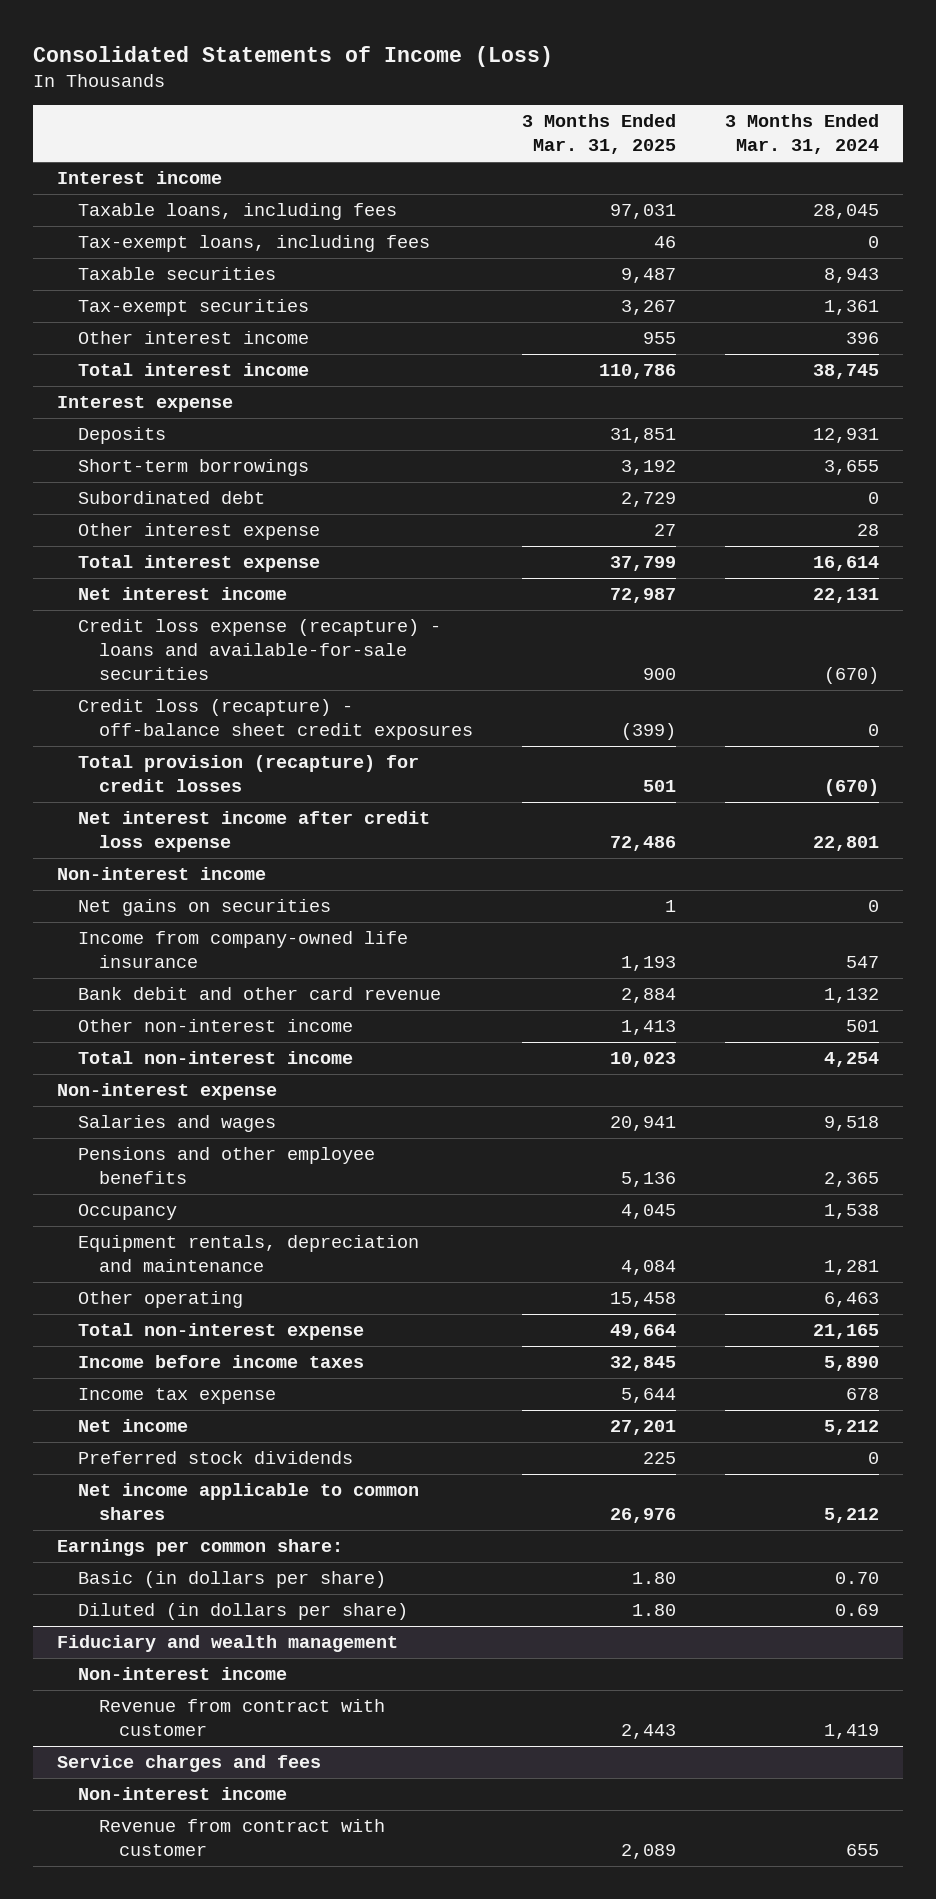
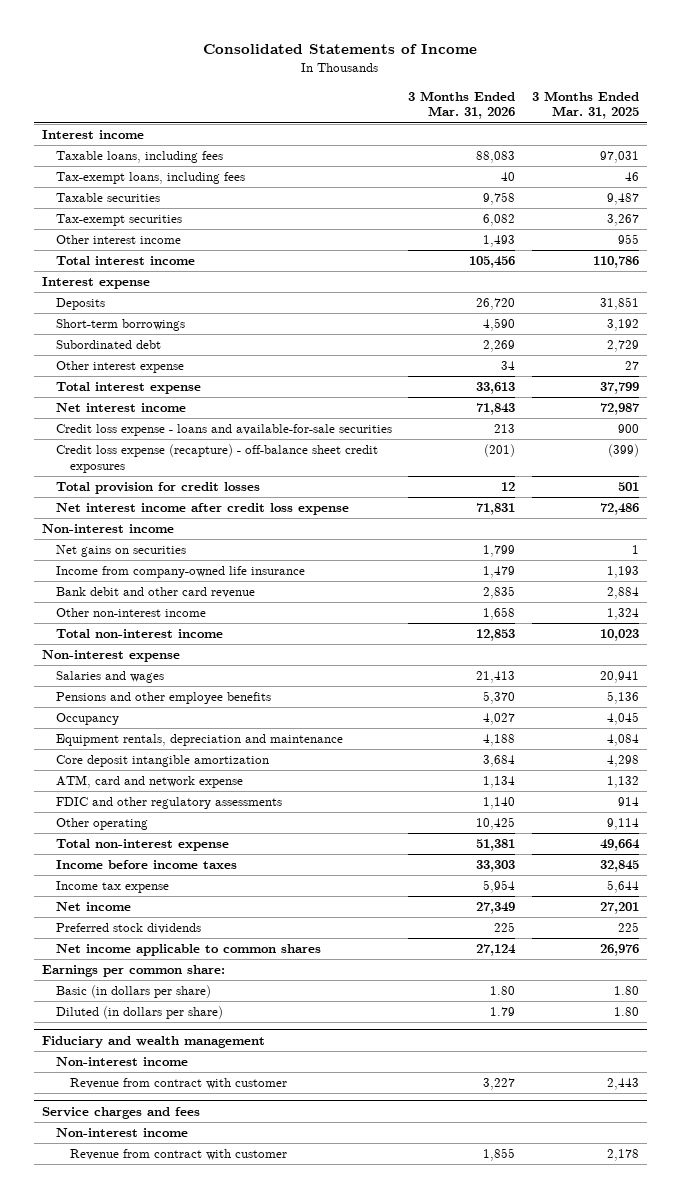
- Consolidated Statements of Income (Loss)
+ Consolidated Statements of Income
- | 3 Months Ended Mar. 31, 2025 | 3 Months Ended Mar. 31, 2024
+ | 3 Months Ended Mar. 31, 2026 | 3 Months Ended Mar. 31, 2025
- Credit loss expense (recapture) - loans and available-for-sale securities | 900 | (670)
- Credit loss (recapture) - off-balance sheet credit exposures | (399) | 0
- Total provision (recapture) for credit losses | 501 | (670)
+ Credit loss expense - loans and available-for-sale securities | 213 | 900
+ Credit loss expense (recapture) - off-balance sheet credit exposures | (201) | (399)
+ Total provision for credit losses | 12 | 501
- Other non-interest income | 1,413 | 501
+ Other non-interest income | 1,658 | 1,324
- Other operating | 15,458 | 6,463
+ Core deposit intangible amortization | 3,684 | 4,298
+ ATM, card and network expense | 1,134 | 1,132
+ FDIC and other regulatory assessments | 1,140 | 914
+ Other operating | 10,425 | 9,114
@ Service charges and fees
- Revenue from contract with customer | 2,089 | 655
+ Revenue from contract with customer | 1,855 | 2,178

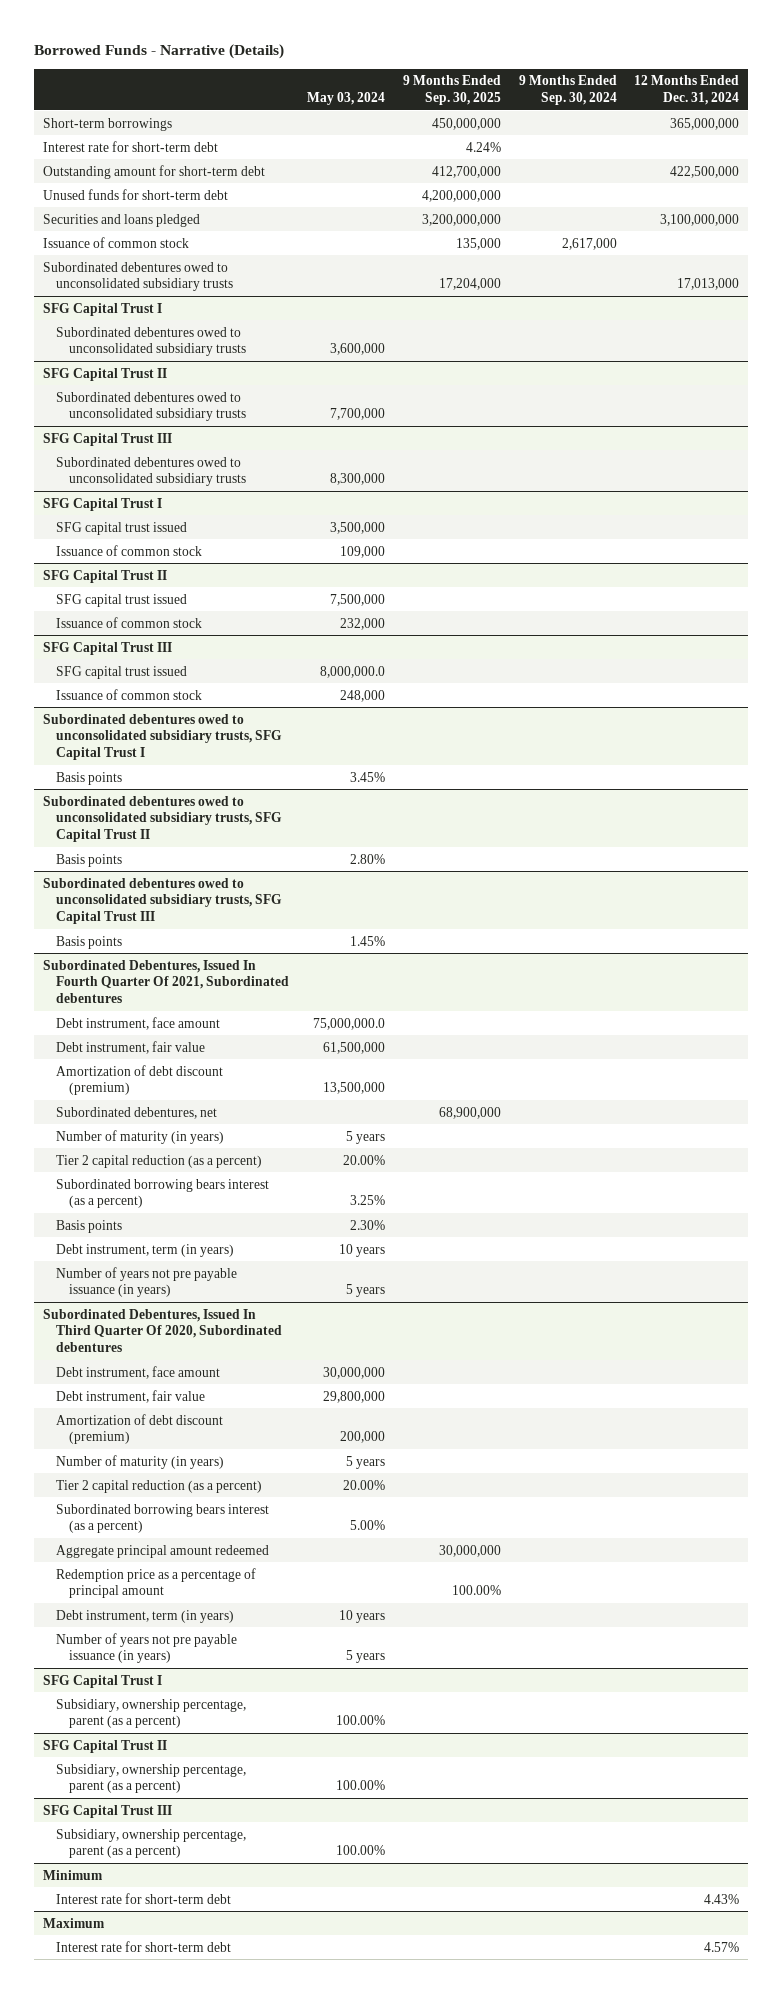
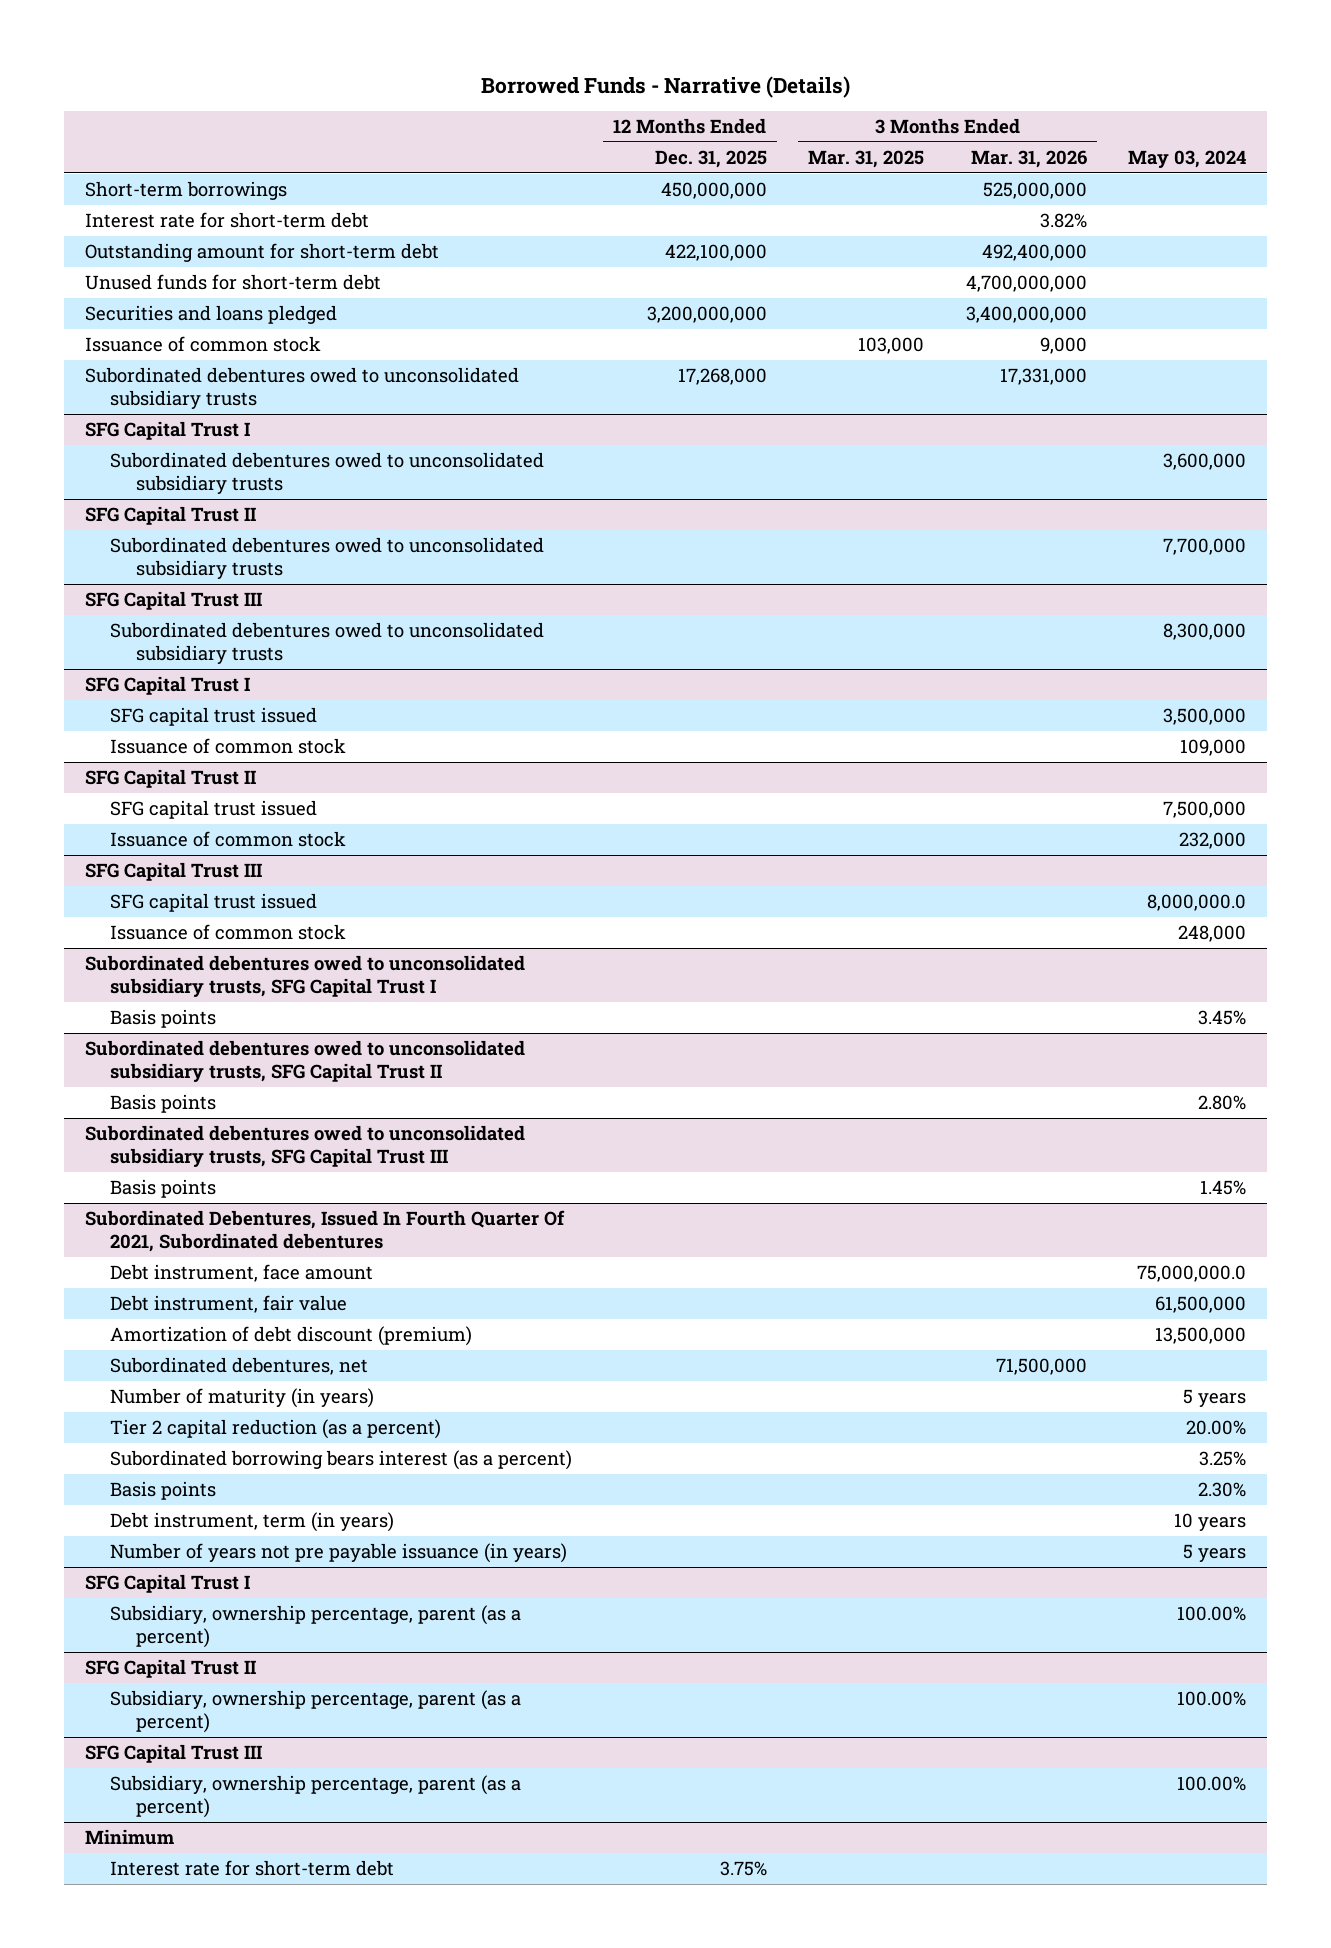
- | May 03, 2024 | 9 Months Ended Sep. 30, 2025 | 9 Months Ended Sep. 30, 2024 | 12 Months Ended Dec. 31, 2024
+ | 12 Months Ended Dec. 31, 2025 | 3 Months Ended Mar. 31, 2025 | 3 Months Ended Mar. 31, 2026 | May 03, 2024
- Subordinated Debentures, Issued In Third Quarter Of 2020, Subordinated debentures
- Debt instrument, face amount | 30,000,000 | | |
- Debt instrument, fair value | 29,800,000 | | |
- Amortization of debt discount (premium) | 200,000 | | |
- Number of maturity (in years) | 5 years | | |
- Tier 2 capital reduction (as a percent) | 20.00% | | |
- Subordinated borrowing bears interest (as a percent) | 5.00% | | |
- Aggregate principal amount redeemed | | 30,000,000 | |
- Redemption price as a percentage of principal amount | | 100.00% | |
- Debt instrument, term (in years) | 10 years | | |
- Number of years not pre payable issuance (in years) | 5 years | | |
- Maximum
- Interest rate for short-term debt | | | | 4.57%

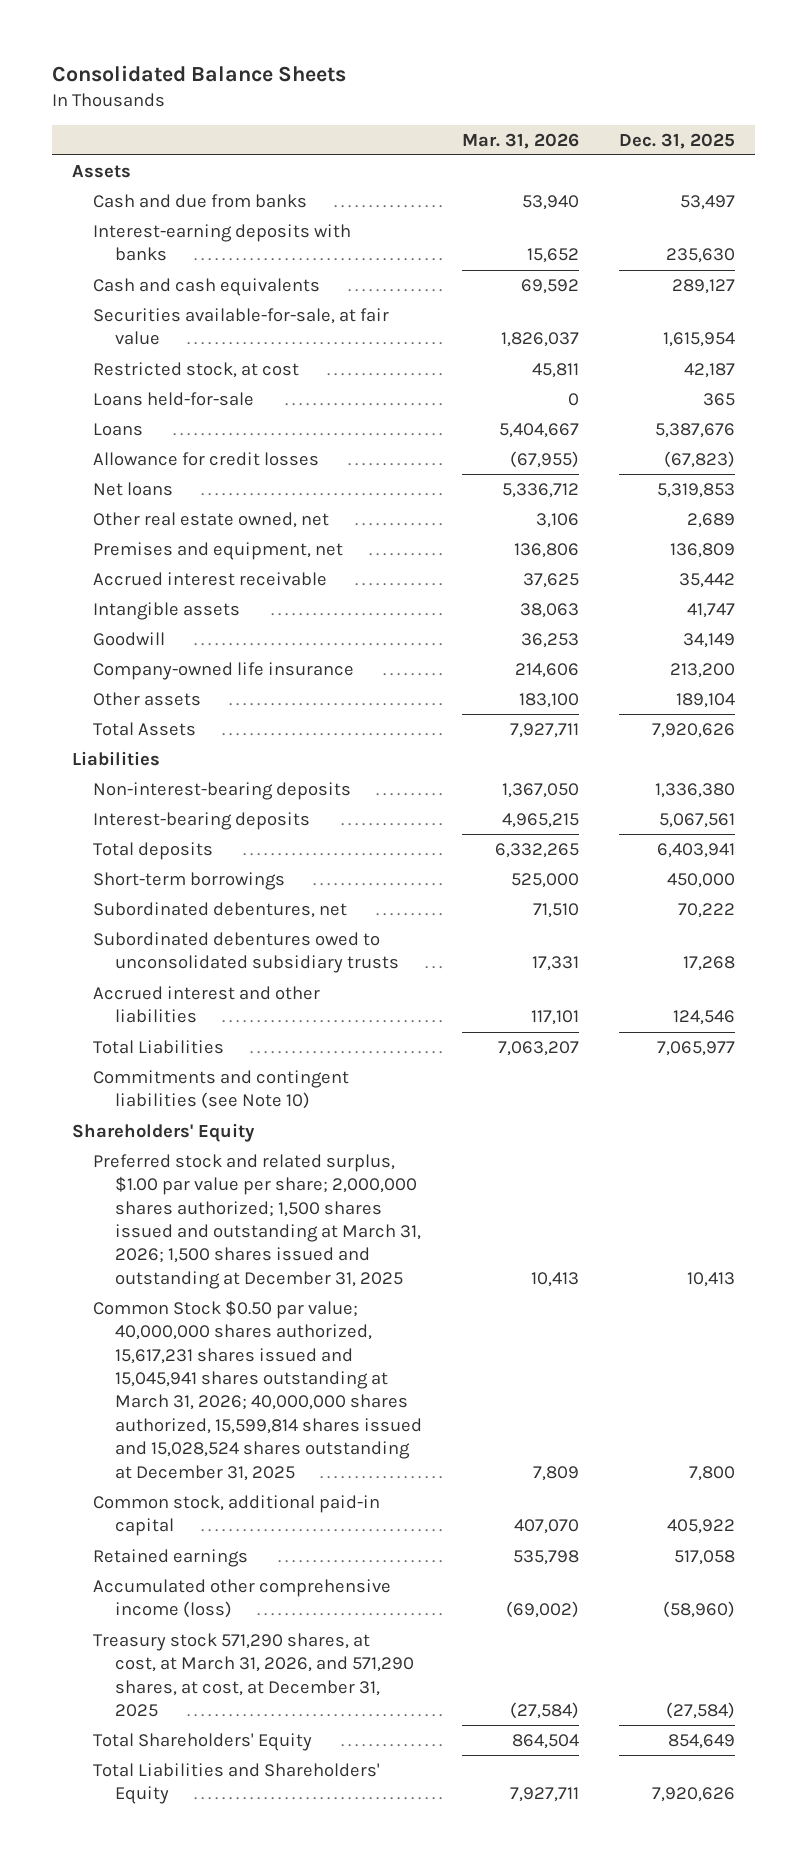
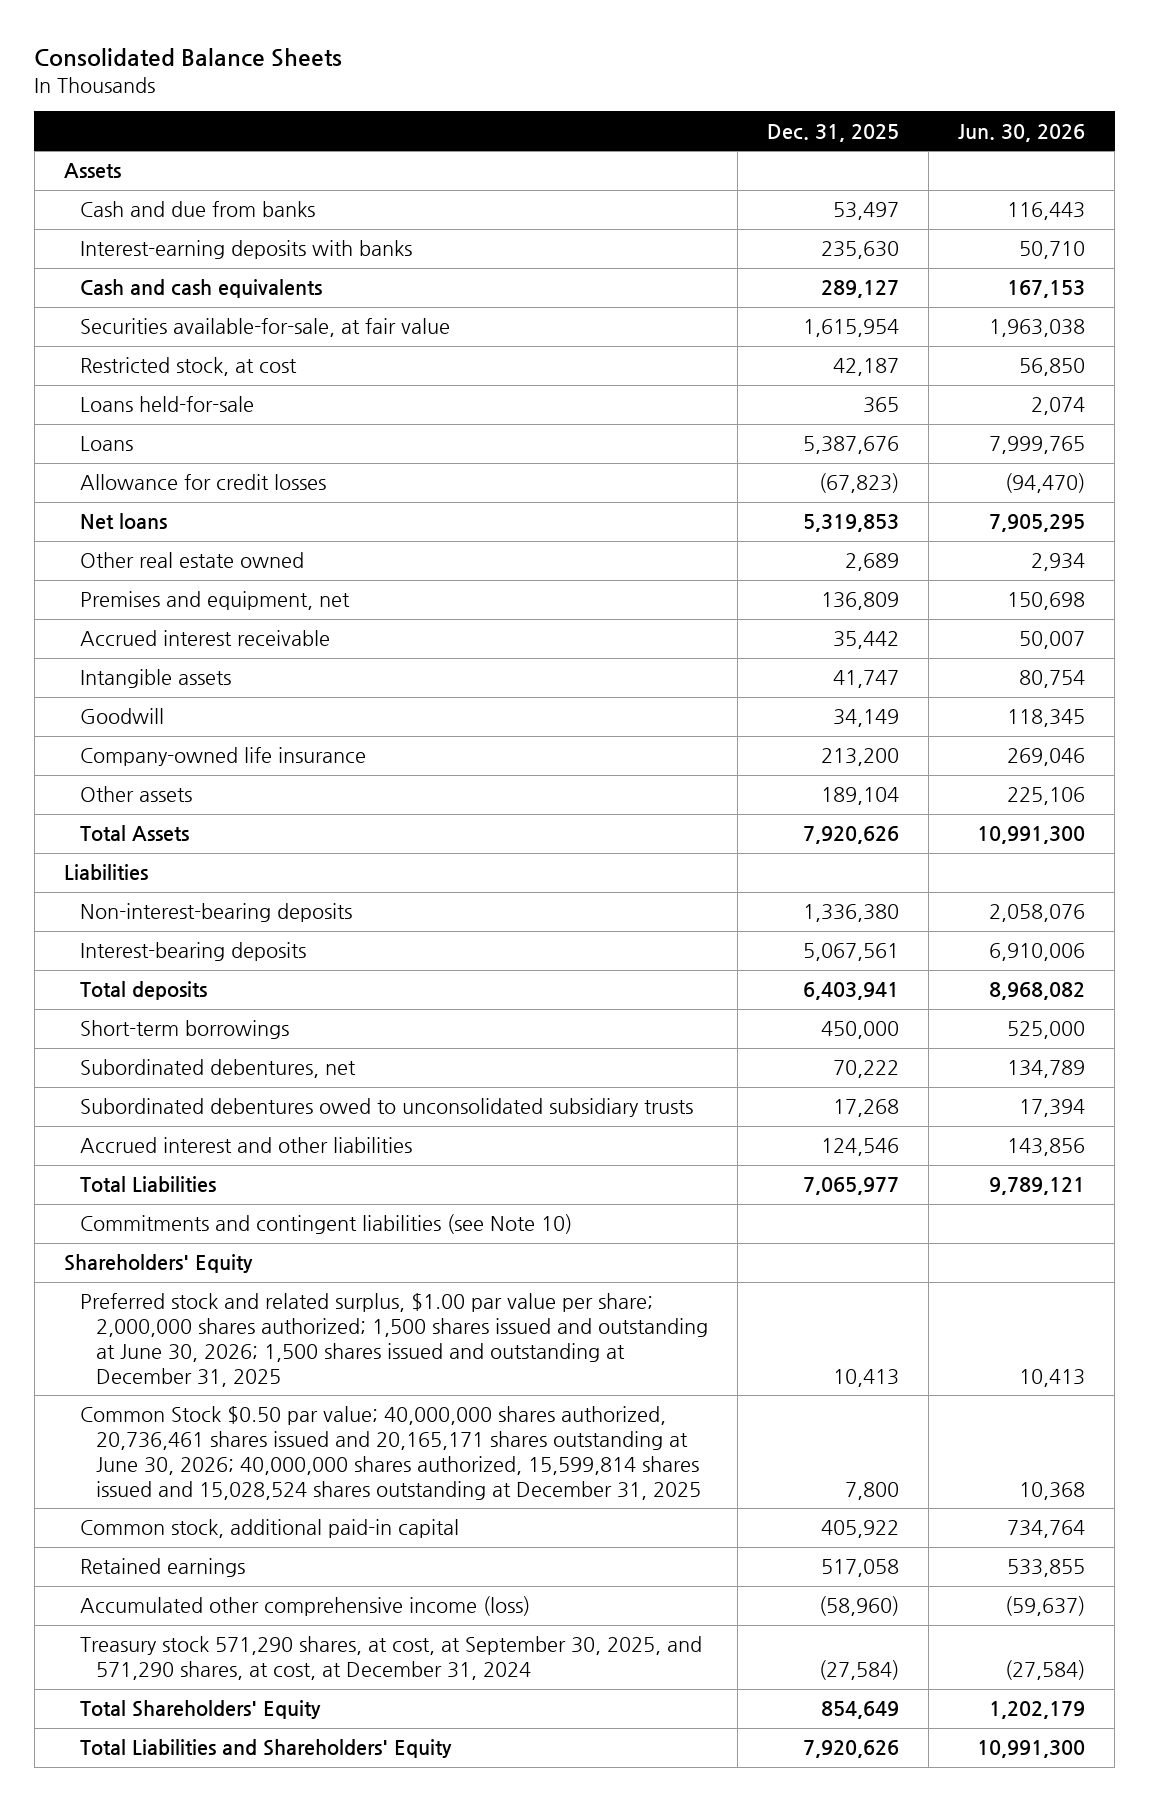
- | Mar. 31, 2026 | Dec. 31, 2025
+ | Dec. 31, 2025 | Jun. 30, 2026
- Other real estate owned, net | 3,106 | 2,689
+ Other real estate owned | 2,689 | 2,934
- Preferred stock and related surplus, $1.00 par value per share; 2,000,000 shares authorized; 1,500 shares issued and outstanding at March 31, 2026; 1,500 shares issued and outstanding at December 31, 2025 | 10,413 | 10,413
- Common Stock $0.50 par value; 40,000,000 shares authorized, 15,617,231 shares issued and 15,045,941 shares outstanding at March 31, 2026; 40,000,000 shares authorized, 15,599,814 shares issued and 15,028,524 shares outstanding at December 31, 2025 | 7,809 | 7,800
+ Preferred stock and related surplus, $1.00 par value per share; 2,000,000 shares authorized; 1,500 shares issued and outstanding at June 30, 2026; 1,500 shares issued and outstanding at December 31, 2025 | 10,413 | 10,413
+ Common Stock $0.50 par value; 40,000,000 shares authorized, 20,736,461 shares issued and 20,165,171 shares outstanding at June 30, 2026; 40,000,000 shares authorized, 15,599,814 shares issued and 15,028,524 shares outstanding at December 31, 2025 | 7,800 | 10,368
- Treasury stock 571,290 shares, at cost, at March 31, 2026, and 571,290 shares, at cost, at December 31, 2025 | (27,584) | (27,584)
+ Treasury stock 571,290 shares, at cost, at September 30, 2025, and 571,290 shares, at cost, at December 31, 2024 | (27,584) | (27,584)

